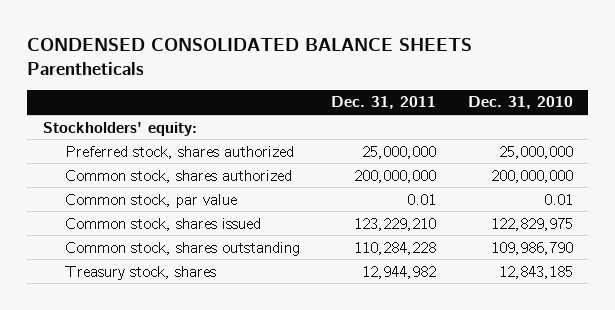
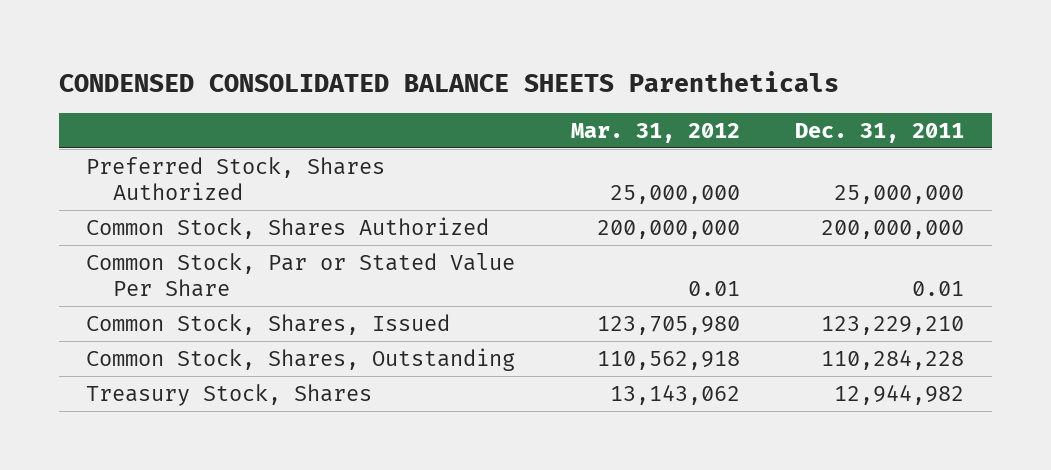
- | Dec. 31, 2011 | Dec. 31, 2010
+ | Mar. 31, 2012 | Dec. 31, 2011
- Stockholders' equity:
- Preferred stock, shares authorized | 25,000,000 | 25,000,000
- Common stock, shares authorized | 200,000,000 | 200,000,000
- Common stock, par value | 0.01 | 0.01
- Common stock, shares issued | 123,229,210 | 122,829,975
- Common stock, shares outstanding | 110,284,228 | 109,986,790
- Treasury stock, shares | 12,944,982 | 12,843,185
+ Preferred Stock, Shares Authorized | 25,000,000 | 25,000,000
+ Common Stock, Shares Authorized | 200,000,000 | 200,000,000
+ Common Stock, Par or Stated Value Per Share | 0.01 | 0.01
+ Common Stock, Shares, Issued | 123,705,980 | 123,229,210
+ Common Stock, Shares, Outstanding | 110,562,918 | 110,284,228
+ Treasury Stock, Shares | 13,143,062 | 12,944,982

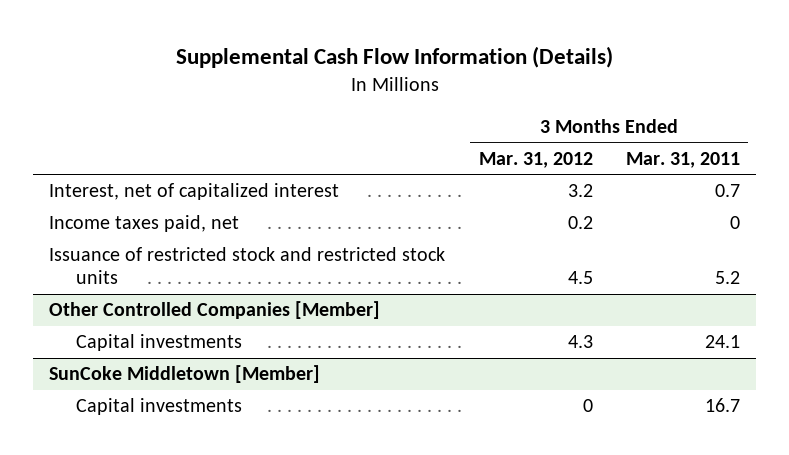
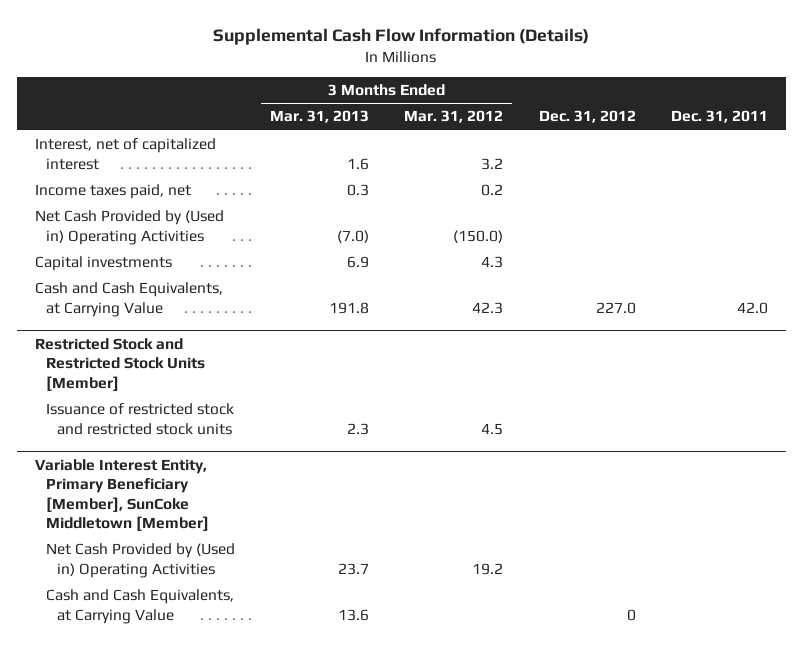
- | 3 Months Ended Mar. 31, 2012 | 3 Months Ended Mar. 31, 2011
+ | 3 Months Ended Mar. 31, 2013 | 3 Months Ended Mar. 31, 2012 | Dec. 31, 2012 | Dec. 31, 2011
- Issuance of restricted stock and restricted stock units | 4.5 | 5.2
- Other Controlled Companies [Member]
+ Net Cash Provided by (Used in) Operating Activities | (7.0) | (150.0) | |
- SunCoke Middletown [Member]
- Capital investments | 0 | 16.7
+ Cash and Cash Equivalents, at Carrying Value | 191.8 | 42.3 | 227.0 | 42.0
+ Restricted Stock and Restricted Stock Units [Member]
+ Issuance of restricted stock and restricted stock units | 2.3 | 4.5 | |
+ Variable Interest Entity, Primary Beneficiary [Member], SunCoke Middletown [Member]
+ Net Cash Provided by (Used in) Operating Activities | 23.7 | 19.2 | |
+ Cash and Cash Equivalents, at Carrying Value | 13.6 | | 0 |

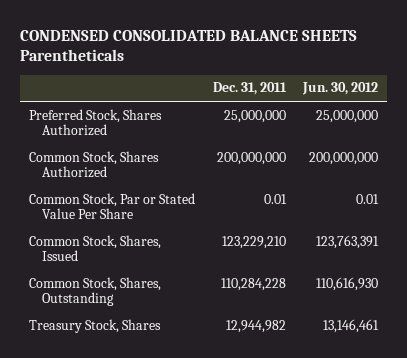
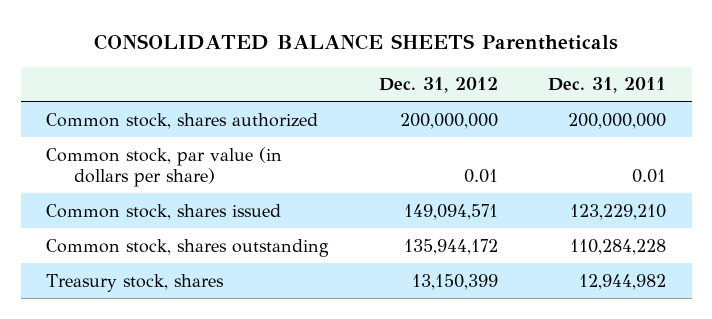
- CONDENSED CONSOLIDATED BALANCE SHEETS Parentheticals
+ CONSOLIDATED BALANCE SHEETS Parentheticals
- | Dec. 31, 2011 | Jun. 30, 2012
+ | Dec. 31, 2012 | Dec. 31, 2011
- Preferred Stock, Shares Authorized | 25,000,000 | 25,000,000
- Common Stock, Shares Authorized | 200,000,000 | 200,000,000
- Common Stock, Par or Stated Value Per Share | 0.01 | 0.01
- Common Stock, Shares, Issued | 123,229,210 | 123,763,391
- Common Stock, Shares, Outstanding | 110,284,228 | 110,616,930
- Treasury Stock, Shares | 12,944,982 | 13,146,461
+ Common stock, shares authorized | 200,000,000 | 200,000,000
+ Common stock, par value (in dollars per share) | 0.01 | 0.01
+ Common stock, shares issued | 149,094,571 | 123,229,210
+ Common stock, shares outstanding | 135,944,172 | 110,284,228
+ Treasury stock, shares | 13,150,399 | 12,944,982

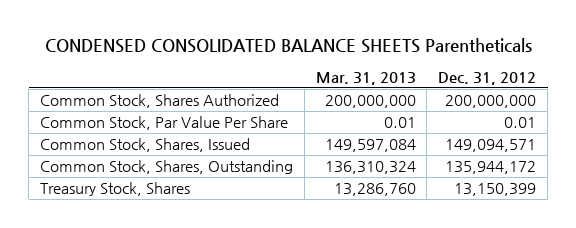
- CONSOLIDATED BALANCE SHEETS Parentheticals
+ CONDENSED CONSOLIDATED BALANCE SHEETS Parentheticals
- | Dec. 31, 2012 | Dec. 31, 2011
+ | Mar. 31, 2013 | Dec. 31, 2012
- Common stock, shares authorized | 200,000,000 | 200,000,000
- Common stock, par value (in dollars per share) | 0.01 | 0.01
- Common stock, shares issued | 149,094,571 | 123,229,210
- Common stock, shares outstanding | 135,944,172 | 110,284,228
- Treasury stock, shares | 13,150,399 | 12,944,982
+ Common Stock, Shares Authorized | 200,000,000 | 200,000,000
+ Common Stock, Par Value Per Share | 0.01 | 0.01
+ Common Stock, Shares, Issued | 149,597,084 | 149,094,571
+ Common Stock, Shares, Outstanding | 136,310,324 | 135,944,172
+ Treasury Stock, Shares | 13,286,760 | 13,150,399

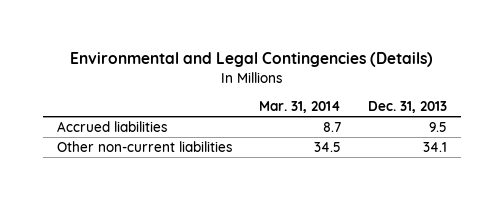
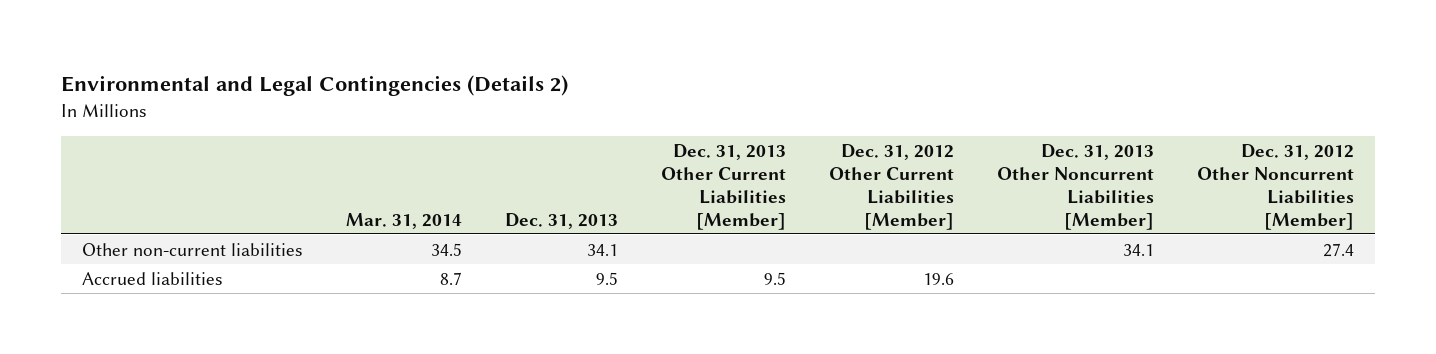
- Environmental and Legal Contingencies (Details)
+ Environmental and Legal Contingencies (Details 2)
- | Mar. 31, 2014 | Dec. 31, 2013
+ | Mar. 31, 2014 | Dec. 31, 2013 | Dec. 31, 2013 Other Current Liabilities [Member] | Dec. 31, 2012 Other Current Liabilities [Member] | Dec. 31, 2013 Other Noncurrent Liabilities [Member] | Dec. 31, 2012 Other Noncurrent Liabilities [Member]
moved down: Accrued liabilities | 8.7 | 9.5 | 9.5 | 19.6 | |

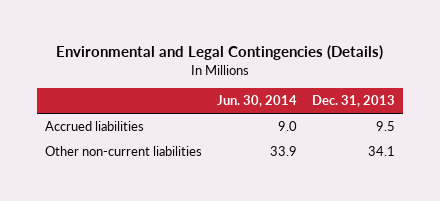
- Environmental and Legal Contingencies (Details 2)
+ Environmental and Legal Contingencies (Details)
- | Mar. 31, 2014 | Dec. 31, 2013 | Dec. 31, 2013 Other Current Liabilities [Member] | Dec. 31, 2012 Other Current Liabilities [Member] | Dec. 31, 2013 Other Noncurrent Liabilities [Member] | Dec. 31, 2012 Other Noncurrent Liabilities [Member]
+ | Jun. 30, 2014 | Dec. 31, 2013
moved down: Other non-current liabilities | 33.9 | 34.1

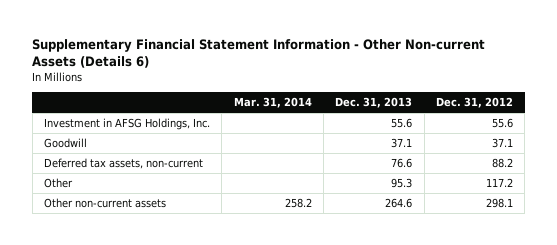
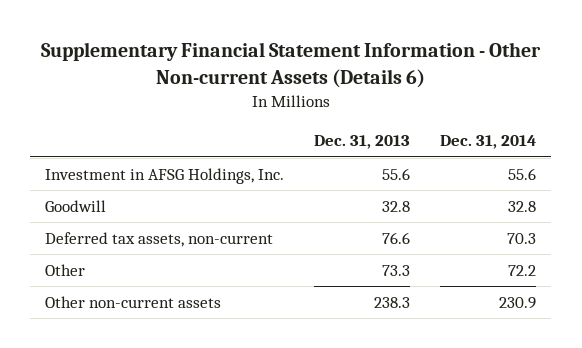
- | Mar. 31, 2014 | Dec. 31, 2013 | Dec. 31, 2012
+ | Dec. 31, 2013 | Dec. 31, 2014
- Goodwill | | 37.1 | 37.1
+ Goodwill | 32.8 | 32.8
- Other | | 95.3 | 117.2
- Other non-current assets | 258.2 | 264.6 | 298.1
+ Other | 73.3 | 72.2
+ Other non-current assets | 238.3 | 230.9

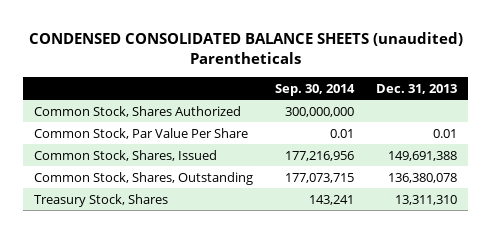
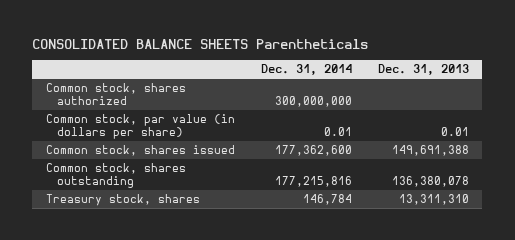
- CONDENSED CONSOLIDATED BALANCE SHEETS (unaudited) Parentheticals
+ CONSOLIDATED BALANCE SHEETS Parentheticals
- | Sep. 30, 2014 | Dec. 31, 2013
+ | Dec. 31, 2014 | Dec. 31, 2013
- Common Stock, Shares Authorized | 300,000,000 |
- Common Stock, Par Value Per Share | 0.01 | 0.01
- Common Stock, Shares, Issued | 177,216,956 | 149,691,388
- Common Stock, Shares, Outstanding | 177,073,715 | 136,380,078
- Treasury Stock, Shares | 143,241 | 13,311,310
+ Common stock, shares authorized | 300,000,000 |
+ Common stock, par value (in dollars per share) | 0.01 | 0.01
+ Common stock, shares issued | 177,362,600 | 149,691,388
+ Common stock, shares outstanding | 177,215,816 | 136,380,078
+ Treasury stock, shares | 146,784 | 13,311,310

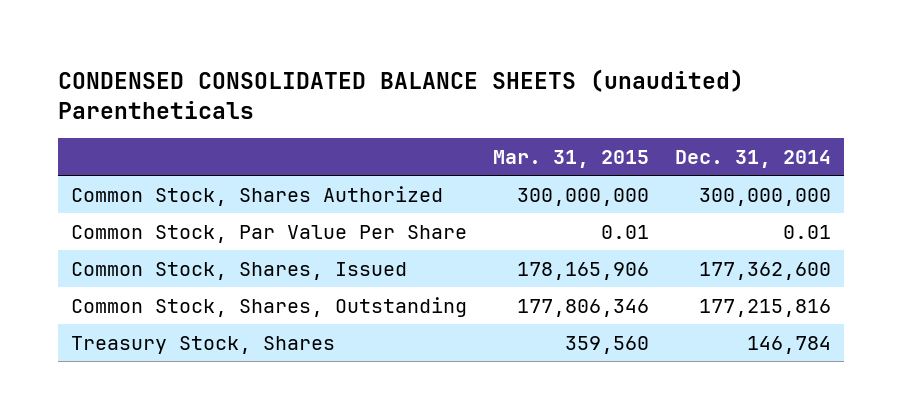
- CONSOLIDATED BALANCE SHEETS Parentheticals
+ CONDENSED CONSOLIDATED BALANCE SHEETS (unaudited) Parentheticals
- | Dec. 31, 2014 | Dec. 31, 2013
+ | Mar. 31, 2015 | Dec. 31, 2014
- Common stock, shares authorized | 300,000,000 |
- Common stock, par value (in dollars per share) | 0.01 | 0.01
- Common stock, shares issued | 177,362,600 | 149,691,388
- Common stock, shares outstanding | 177,215,816 | 136,380,078
- Treasury stock, shares | 146,784 | 13,311,310
+ Common Stock, Shares Authorized | 300,000,000 | 300,000,000
+ Common Stock, Par Value Per Share | 0.01 | 0.01
+ Common Stock, Shares, Issued | 178,165,906 | 177,362,600
+ Common Stock, Shares, Outstanding | 177,806,346 | 177,215,816
+ Treasury Stock, Shares | 359,560 | 146,784

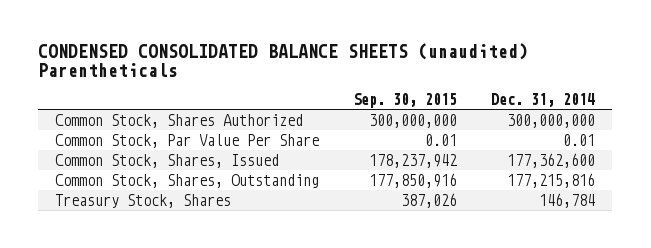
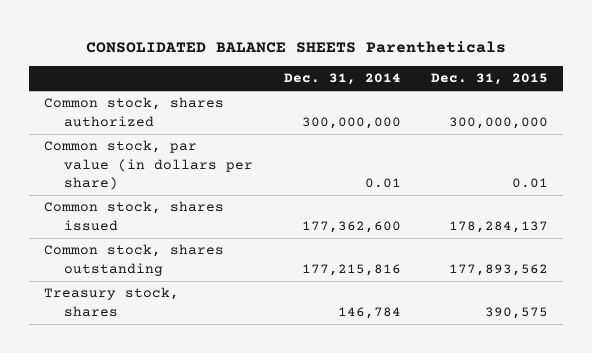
- CONDENSED CONSOLIDATED BALANCE SHEETS (unaudited) Parentheticals
+ CONSOLIDATED BALANCE SHEETS Parentheticals
- | Sep. 30, 2015 | Dec. 31, 2014
+ | Dec. 31, 2014 | Dec. 31, 2015
- Common Stock, Shares Authorized | 300,000,000 | 300,000,000
- Common Stock, Par Value Per Share | 0.01 | 0.01
- Common Stock, Shares, Issued | 178,237,942 | 177,362,600
- Common Stock, Shares, Outstanding | 177,850,916 | 177,215,816
- Treasury Stock, Shares | 387,026 | 146,784
+ Common stock, shares authorized | 300,000,000 | 300,000,000
+ Common stock, par value (in dollars per share) | 0.01 | 0.01
+ Common stock, shares issued | 177,362,600 | 178,284,137
+ Common stock, shares outstanding | 177,215,816 | 177,893,562
+ Treasury stock, shares | 146,784 | 390,575

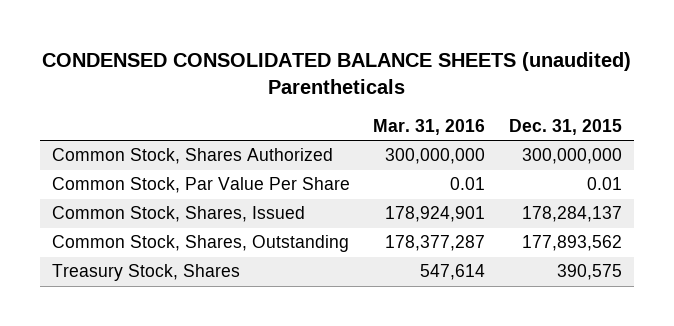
- CONSOLIDATED BALANCE SHEETS Parentheticals
+ CONDENSED CONSOLIDATED BALANCE SHEETS (unaudited) Parentheticals
- | Dec. 31, 2014 | Dec. 31, 2015
+ | Mar. 31, 2016 | Dec. 31, 2015
- Common stock, shares authorized | 300,000,000 | 300,000,000
- Common stock, par value (in dollars per share) | 0.01 | 0.01
- Common stock, shares issued | 177,362,600 | 178,284,137
- Common stock, shares outstanding | 177,215,816 | 177,893,562
- Treasury stock, shares | 146,784 | 390,575
+ Common Stock, Shares Authorized | 300,000,000 | 300,000,000
+ Common Stock, Par Value Per Share | 0.01 | 0.01
+ Common Stock, Shares, Issued | 178,924,901 | 178,284,137
+ Common Stock, Shares, Outstanding | 178,377,287 | 177,893,562
+ Treasury Stock, Shares | 547,614 | 390,575

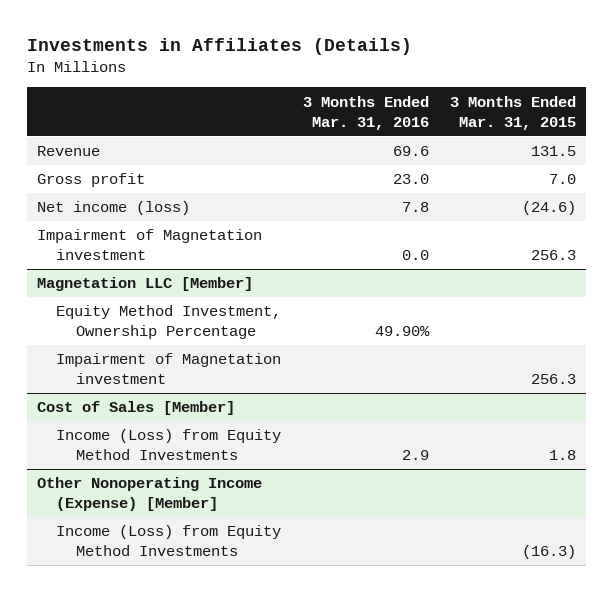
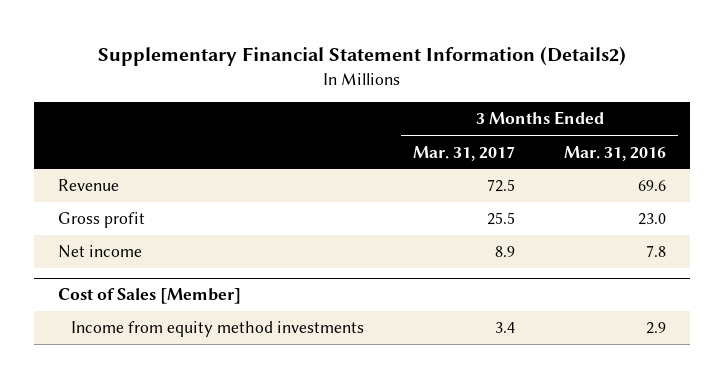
- Investments in Affiliates (Details)
+ Supplementary Financial Statement Information (Details2)
- | 3 Months Ended Mar. 31, 2016 | 3 Months Ended Mar. 31, 2015
+ | 3 Months Ended Mar. 31, 2017 | 3 Months Ended Mar. 31, 2016
- Net income (loss) | 7.8 | (24.6)
- Impairment of Magnetation investment | 0.0 | 256.3
- Magnetation LLC [Member]
- Equity Method Investment, Ownership Percentage | 49.90% |
- Impairment of Magnetation investment | | 256.3
+ Net income | 8.9 | 7.8
@ Cost of Sales [Member]
- Income (Loss) from Equity Method Investments | 2.9 | 1.8
- Other Nonoperating Income (Expense) [Member]
- Income (Loss) from Equity Method Investments | | (16.3)
@ Cost of Sales [Member]
+ Income from equity method investments | 3.4 | 2.9

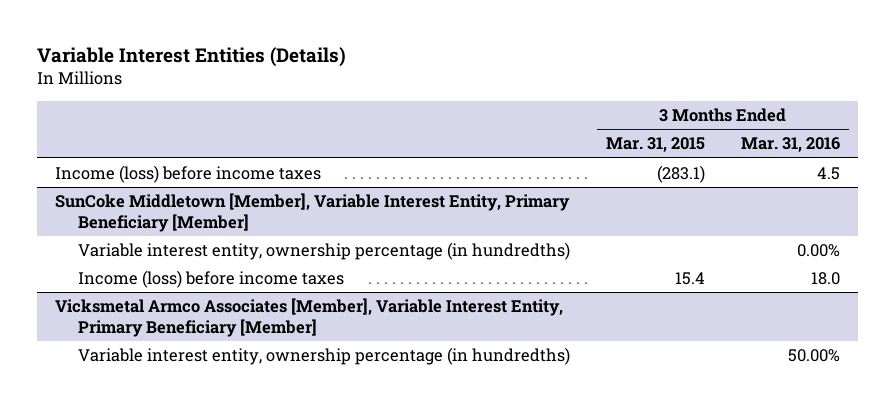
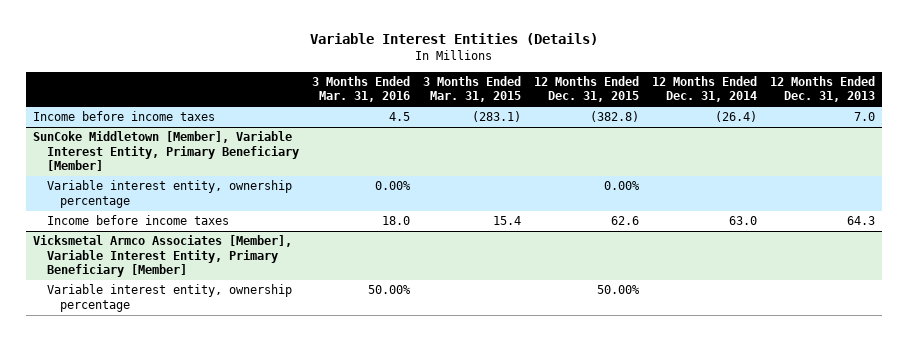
- | 3 Months Ended Mar. 31, 2015 | 3 Months Ended Mar. 31, 2016
+ | 3 Months Ended Mar. 31, 2016 | 3 Months Ended Mar. 31, 2015 | 12 Months Ended Dec. 31, 2015 | 12 Months Ended Dec. 31, 2014 | 12 Months Ended Dec. 31, 2013
- Income (loss) before income taxes | (283.1) | 4.5
+ Income before income taxes | 4.5 | (283.1) | (382.8) | (26.4) | 7.0
@ SunCoke Middletown [Member], Variable Interest Entity, Primary Beneficiary [Member]
- Variable interest entity, ownership percentage (in hundredths) | | 0.00%
- Income (loss) before income taxes | 15.4 | 18.0
+ Variable interest entity, ownership percentage | 0.00% | | 0.00% | |
+ Income before income taxes | 18.0 | 15.4 | 62.6 | 63.0 | 64.3
@ Vicksmetal Armco Associates [Member], Variable Interest Entity, Primary Beneficiary [Member]
- Variable interest entity, ownership percentage (in hundredths) | | 50.00%
+ Variable interest entity, ownership percentage | 50.00% | | 50.00% | |

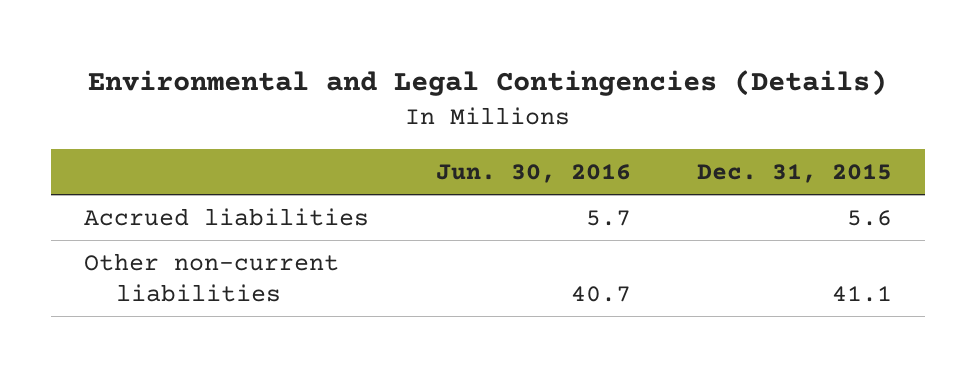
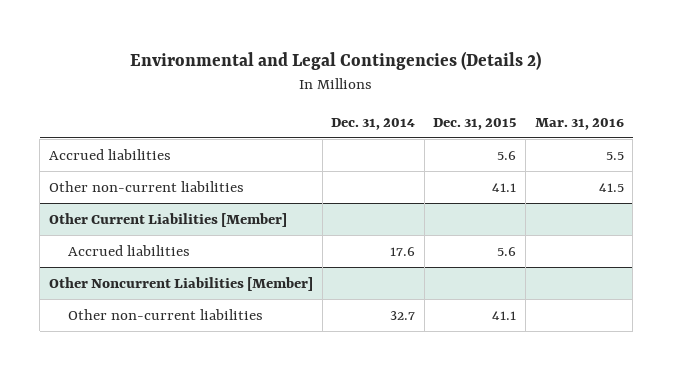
- Environmental and Legal Contingencies (Details)
+ Environmental and Legal Contingencies (Details 2)
- | Jun. 30, 2016 | Dec. 31, 2015
+ | Dec. 31, 2014 | Dec. 31, 2015 | Mar. 31, 2016
+ Other Current Liabilities [Member]
+ Accrued liabilities | 17.6 | 5.6 |
+ Other Noncurrent Liabilities [Member]
+ Other non-current liabilities | 32.7 | 41.1 |

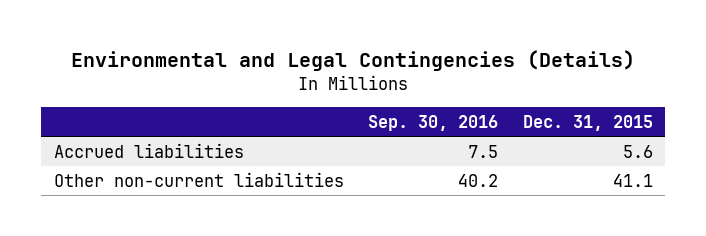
- Environmental and Legal Contingencies (Details 2)
+ Environmental and Legal Contingencies (Details)
- | Dec. 31, 2014 | Dec. 31, 2015 | Mar. 31, 2016
+ | Sep. 30, 2016 | Dec. 31, 2015
- Other Current Liabilities [Member]
- Accrued liabilities | 17.6 | 5.6 |
- Other Noncurrent Liabilities [Member]
- Other non-current liabilities | 32.7 | 41.1 |

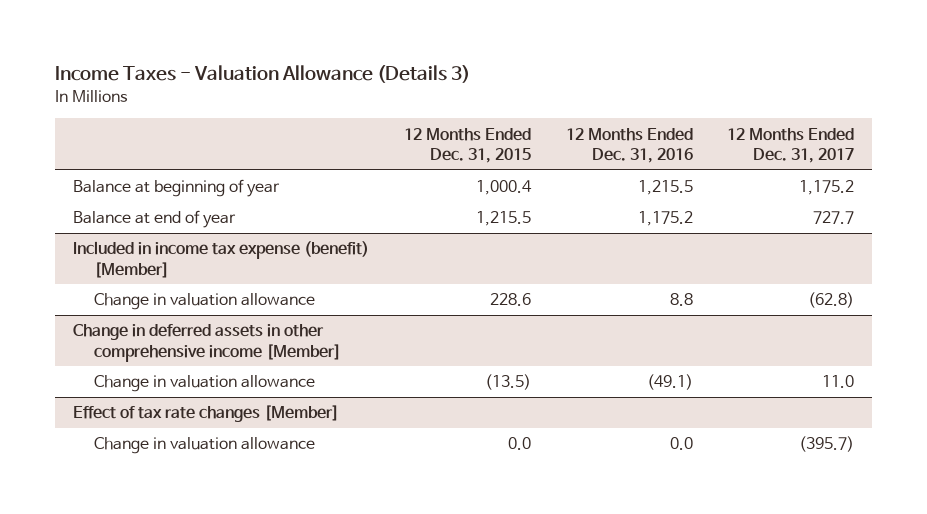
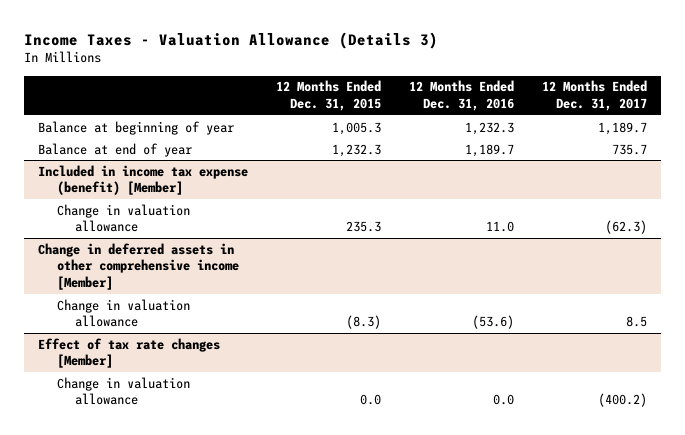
- Balance at beginning of year | 1,000.4 | 1,215.5 | 1,175.2
- Balance at end of year | 1,215.5 | 1,175.2 | 727.7
+ Balance at beginning of year | 1,005.3 | 1,232.3 | 1,189.7
+ Balance at end of year | 1,232.3 | 1,189.7 | 735.7
@ Included in income tax expense (benefit) [Member]
- Change in valuation allowance | 228.6 | 8.8 | (62.8)
+ Change in valuation allowance | 235.3 | 11.0 | (62.3)
@ Change in deferred assets in other comprehensive income [Member]
- Change in valuation allowance | (13.5) | (49.1) | 11.0
+ Change in valuation allowance | (8.3) | (53.6) | 8.5
@ Effect of tax rate changes [Member]
- Change in valuation allowance | 0.0 | 0.0 | (395.7)
+ Change in valuation allowance | 0.0 | 0.0 | (400.2)

